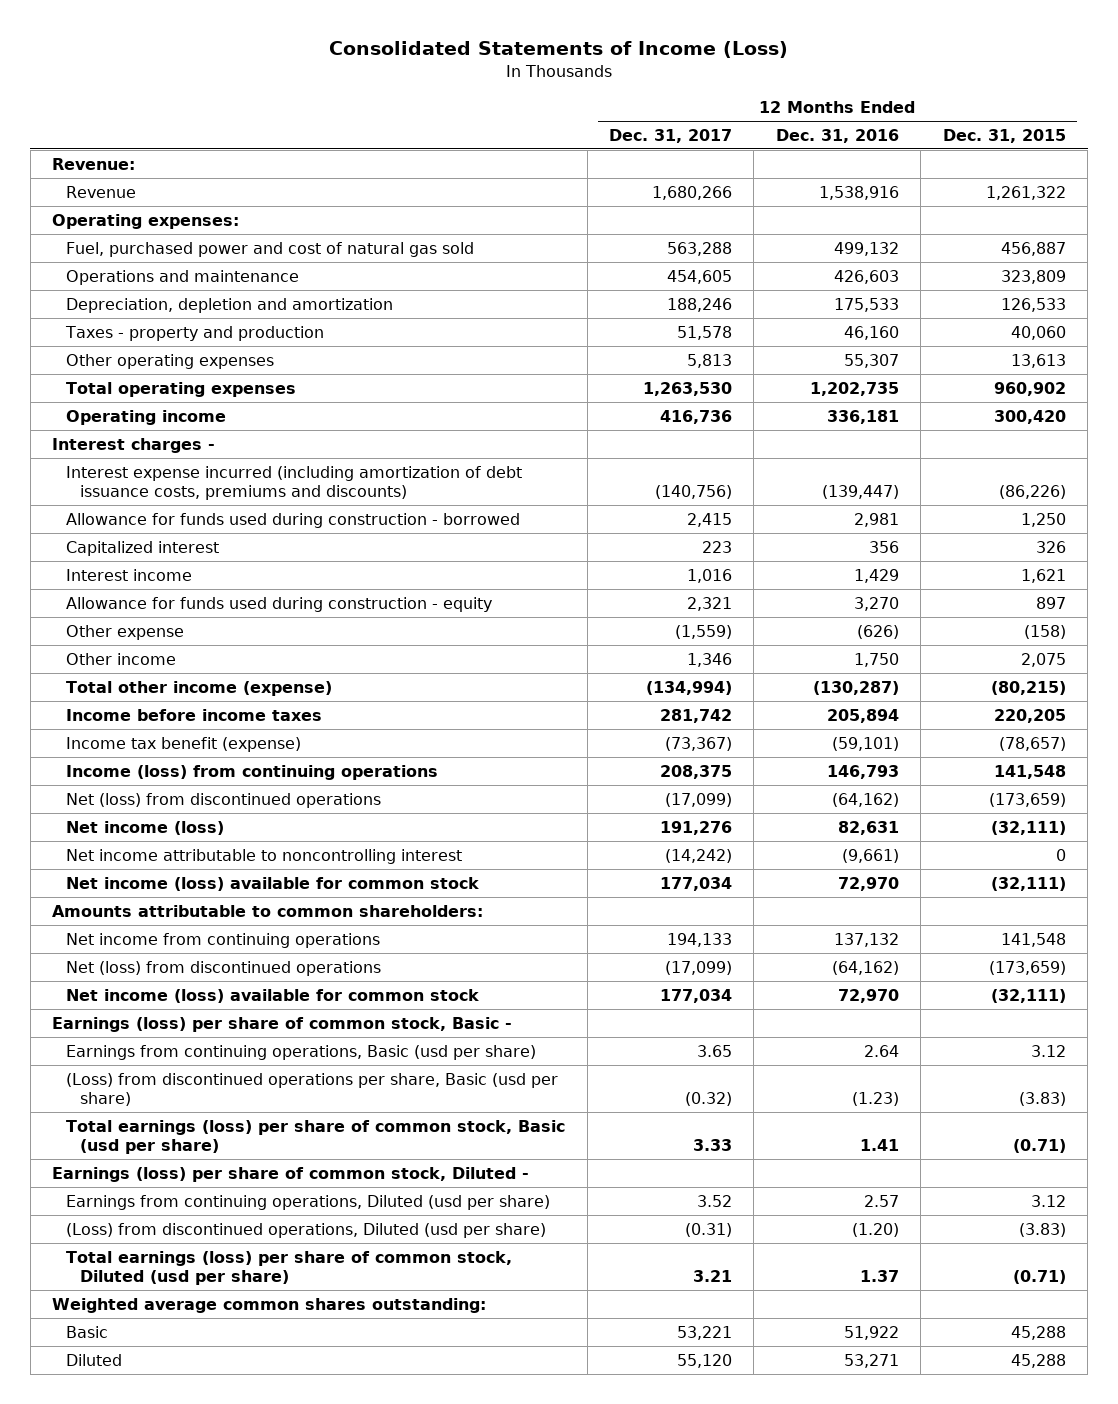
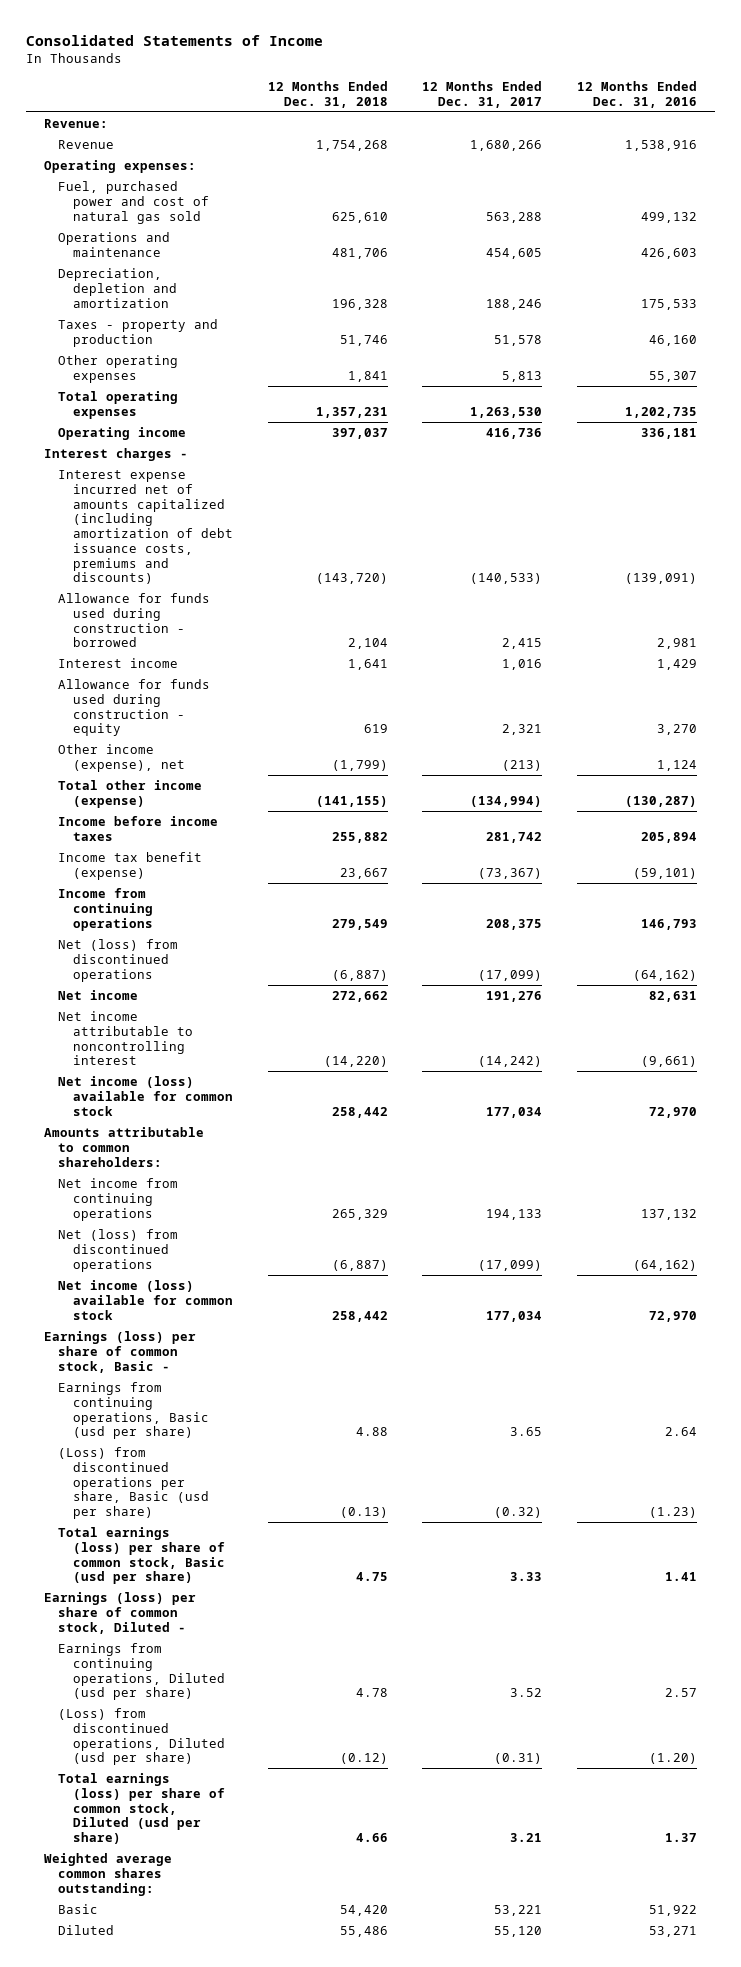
- Consolidated Statements of Income (Loss)
+ Consolidated Statements of Income
- | 12 Months Ended Dec. 31, 2017 | 12 Months Ended Dec. 31, 2016 | 12 Months Ended Dec. 31, 2015
+ | 12 Months Ended Dec. 31, 2018 | 12 Months Ended Dec. 31, 2017 | 12 Months Ended Dec. 31, 2016
- Interest expense incurred (including amortization of debt issuance costs, premiums and discounts) | (140,756) | (139,447) | (86,226)
+ Interest expense incurred net of amounts capitalized (including amortization of debt issuance costs, premiums and discounts) | (143,720) | (140,533) | (139,091)
- Capitalized interest | 223 | 356 | 326
- Other expense | (1,559) | (626) | (158)
- Other income | 1,346 | 1,750 | 2,075
+ Other income (expense), net | (1,799) | (213) | 1,124
- Income (loss) from continuing operations | 208,375 | 146,793 | 141,548
+ Income from continuing operations | 279,549 | 208,375 | 146,793
- Net income (loss) | 191,276 | 82,631 | (32,111)
+ Net income | 272,662 | 191,276 | 82,631

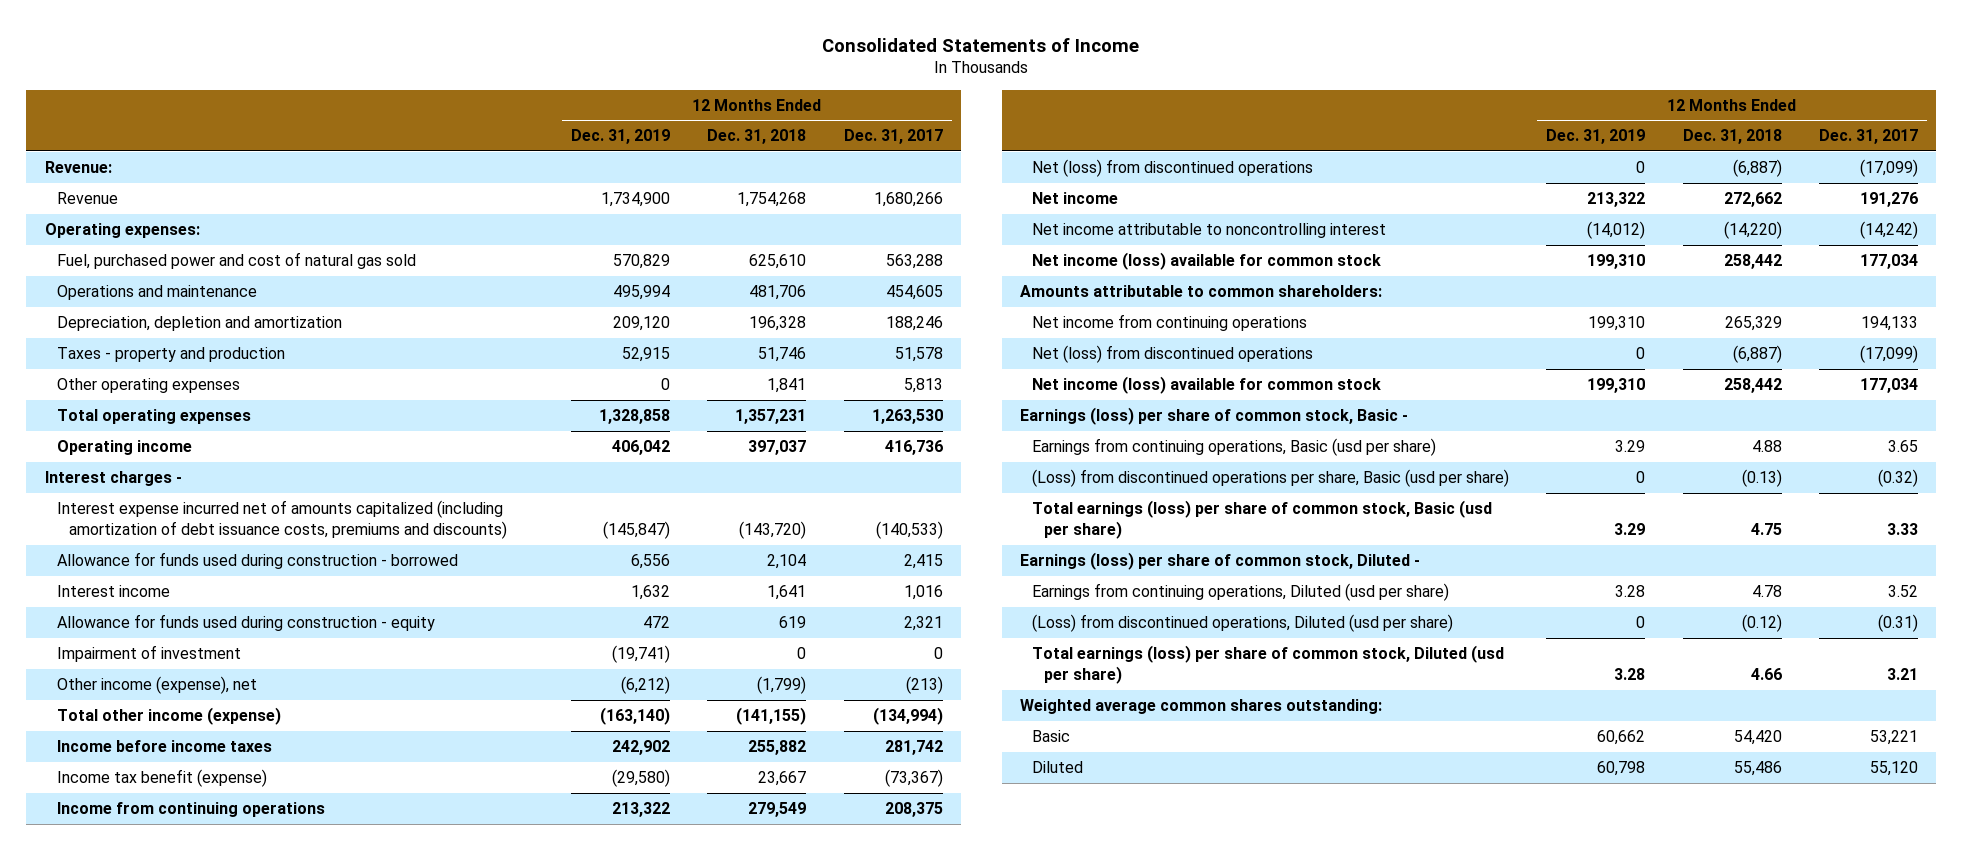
- | 12 Months Ended Dec. 31, 2018 | 12 Months Ended Dec. 31, 2017 | 12 Months Ended Dec. 31, 2016
+ | 12 Months Ended Dec. 31, 2019 | 12 Months Ended Dec. 31, 2018 | 12 Months Ended Dec. 31, 2017
+ Impairment of investment | (19,741) | 0 | 0

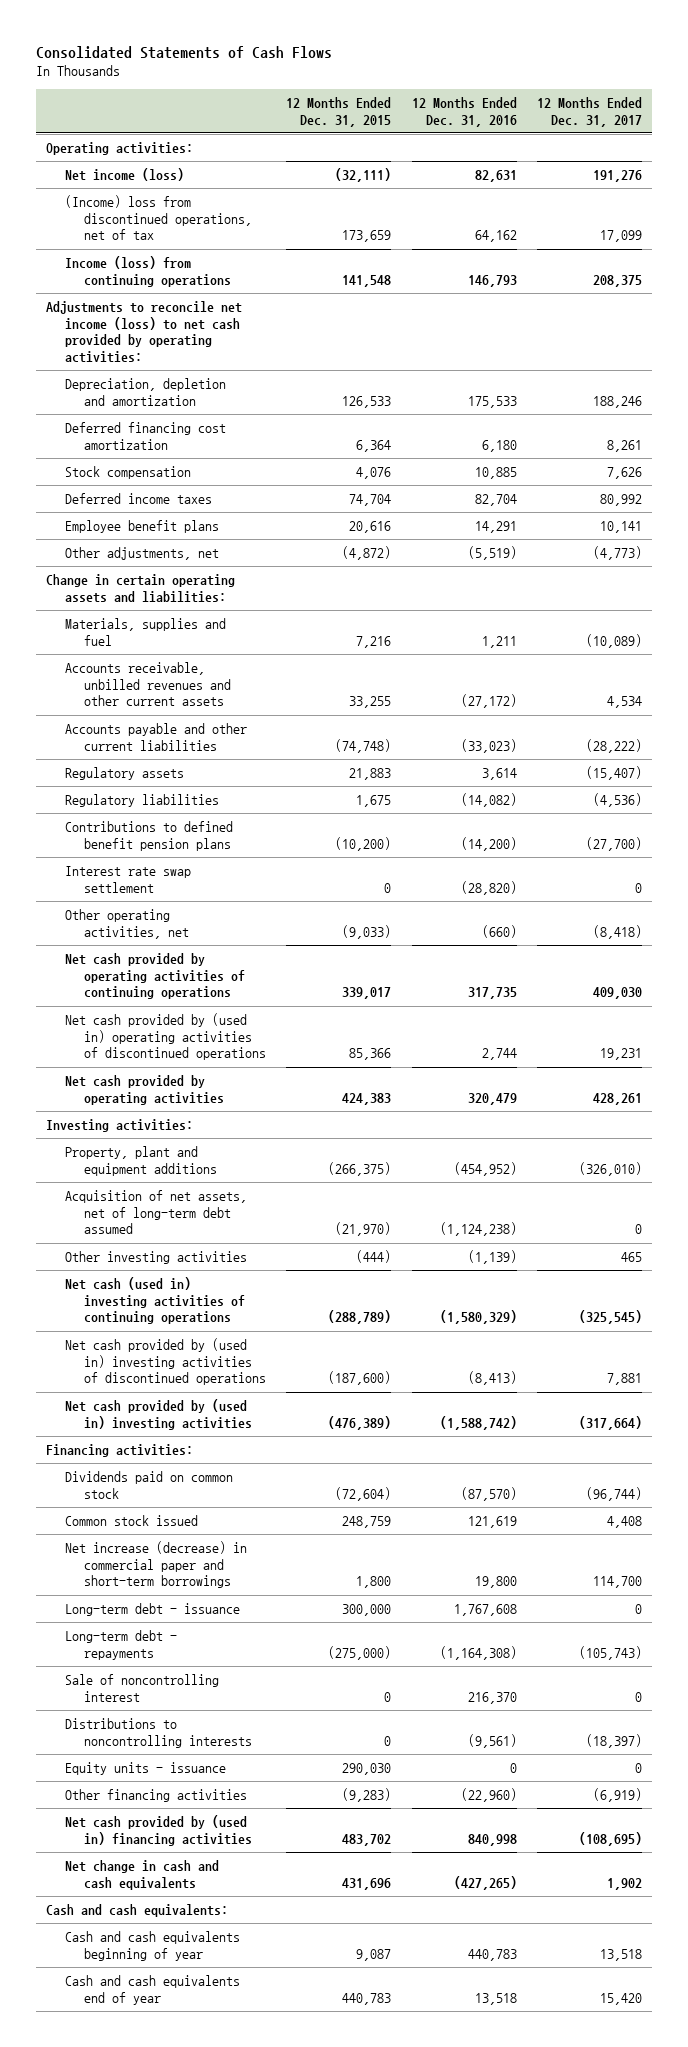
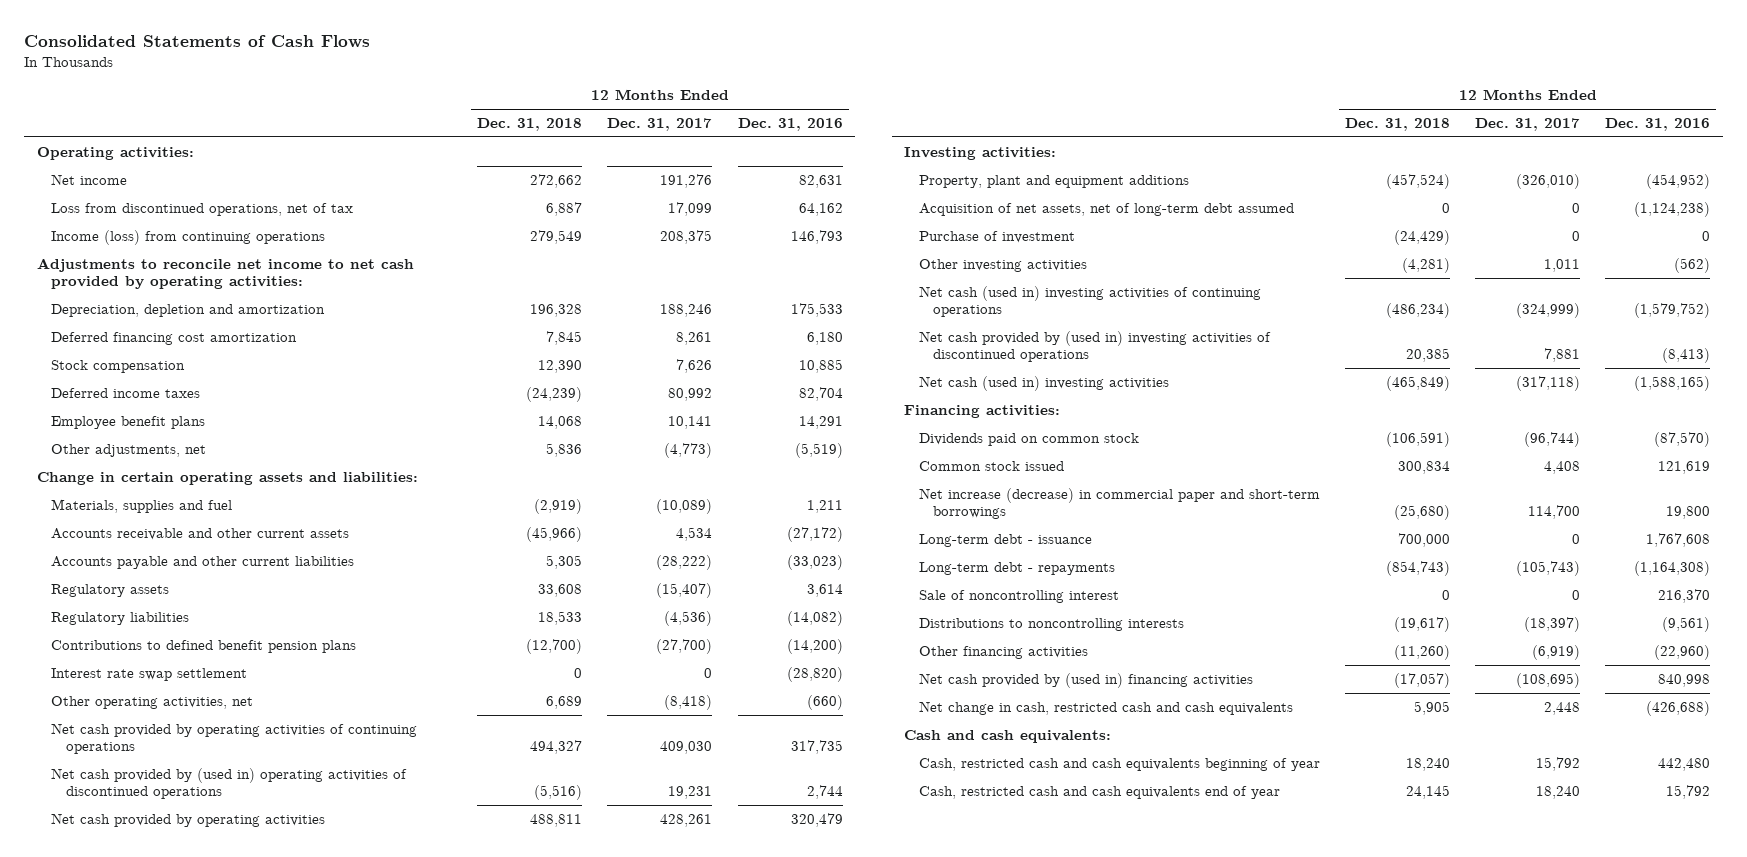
- | 12 Months Ended Dec. 31, 2015 | 12 Months Ended Dec. 31, 2016 | 12 Months Ended Dec. 31, 2017
+ | 12 Months Ended Dec. 31, 2018 | 12 Months Ended Dec. 31, 2017 | 12 Months Ended Dec. 31, 2016
- Net income (loss) | (32,111) | 82,631 | 191,276
- (Income) loss from discontinued operations, net of tax | 173,659 | 64,162 | 17,099
+ Net income | 272,662 | 191,276 | 82,631
+ Loss from discontinued operations, net of tax | 6,887 | 17,099 | 64,162
- Adjustments to reconcile net income (loss) to net cash provided by operating activities:
+ Adjustments to reconcile net income to net cash provided by operating activities:
- Accounts receivable, unbilled revenues and other current assets | 33,255 | (27,172) | 4,534
+ Accounts receivable and other current assets | (45,966) | 4,534 | (27,172)
- Other investing activities | (444) | (1,139) | 465
- Net cash (used in) investing activities of continuing operations | (288,789) | (1,580,329) | (325,545)
+ Purchase of investment | (24,429) | 0 | 0
+ Other investing activities | (4,281) | 1,011 | (562)
+ Net cash (used in) investing activities of continuing operations | (486,234) | (324,999) | (1,579,752)
- Net cash provided by (used in) investing activities | (476,389) | (1,588,742) | (317,664)
+ Net cash (used in) investing activities | (465,849) | (317,118) | (1,588,165)
- Equity units - issuance | 290,030 | 0 | 0
- Net change in cash and cash equivalents | 431,696 | (427,265) | 1,902
+ Net change in cash, restricted cash and cash equivalents | 5,905 | 2,448 | (426,688)
- Cash and cash equivalents beginning of year | 9,087 | 440,783 | 13,518
- Cash and cash equivalents end of year | 440,783 | 13,518 | 15,420
+ Cash, restricted cash and cash equivalents beginning of year | 18,240 | 15,792 | 442,480
+ Cash, restricted cash and cash equivalents end of year | 24,145 | 18,240 | 15,792

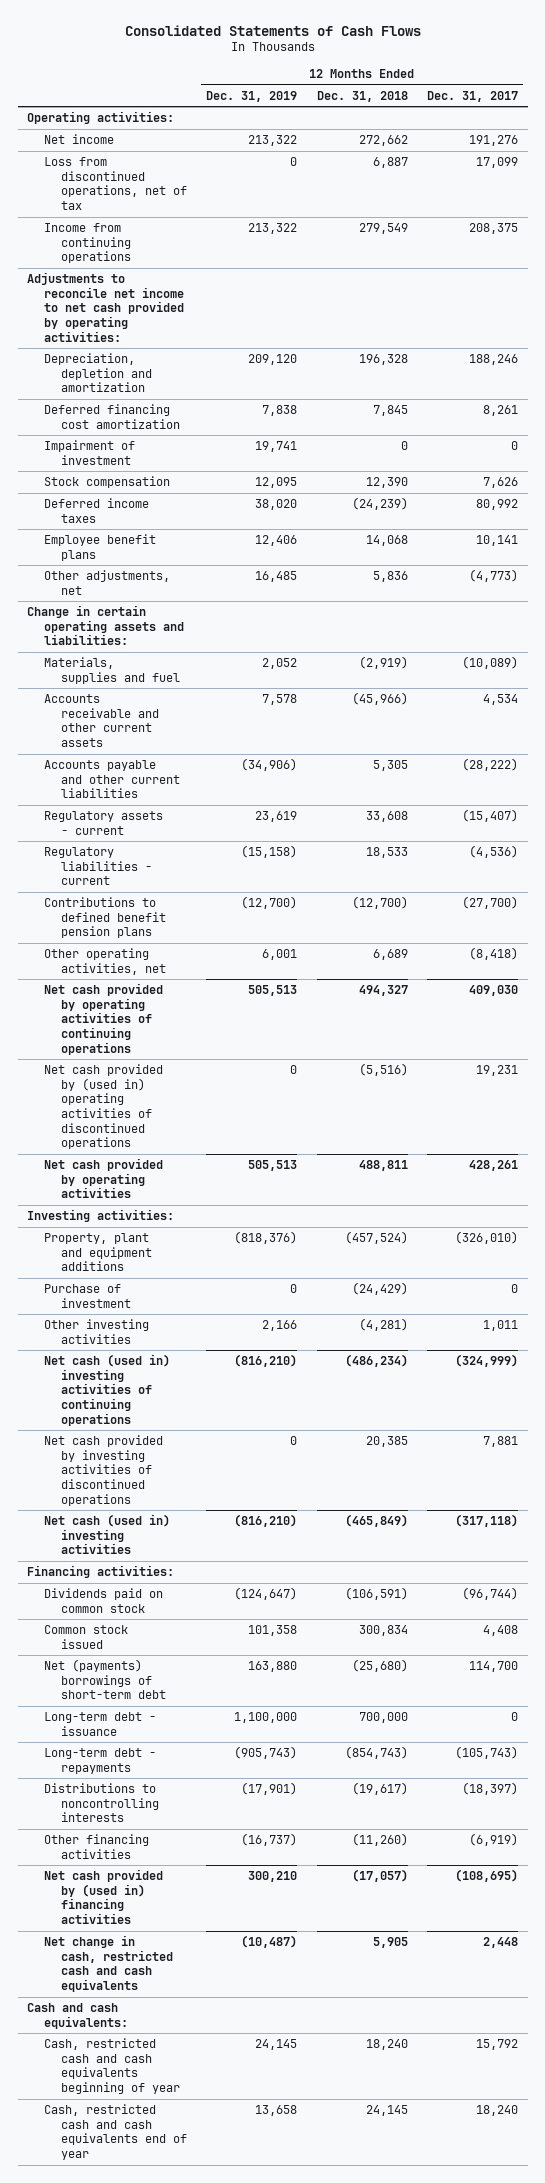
- | 12 Months Ended Dec. 31, 2018 | 12 Months Ended Dec. 31, 2017 | 12 Months Ended Dec. 31, 2016
+ | 12 Months Ended Dec. 31, 2019 | 12 Months Ended Dec. 31, 2018 | 12 Months Ended Dec. 31, 2017
- Income (loss) from continuing operations | 279,549 | 208,375 | 146,793
+ Income from continuing operations | 213,322 | 279,549 | 208,375
+ Impairment of investment | 19,741 | 0 | 0
- Regulatory assets | 33,608 | (15,407) | 3,614
- Regulatory liabilities | 18,533 | (4,536) | (14,082)
+ Regulatory assets - current | 23,619 | 33,608 | (15,407)
+ Regulatory liabilities - current | (15,158) | 18,533 | (4,536)
- Interest rate swap settlement | 0 | 0 | (28,820)
- Acquisition of net assets, net of long-term debt assumed | 0 | 0 | (1,124,238)
- Net cash provided by (used in) investing activities of discontinued operations | 20,385 | 7,881 | (8,413)
+ Net cash provided by investing activities of discontinued operations | 0 | 20,385 | 7,881
- Net increase (decrease) in commercial paper and short-term borrowings | (25,680) | 114,700 | 19,800
+ Net (payments) borrowings of short-term debt | 163,880 | (25,680) | 114,700
- Sale of noncontrolling interest | 0 | 0 | 216,370

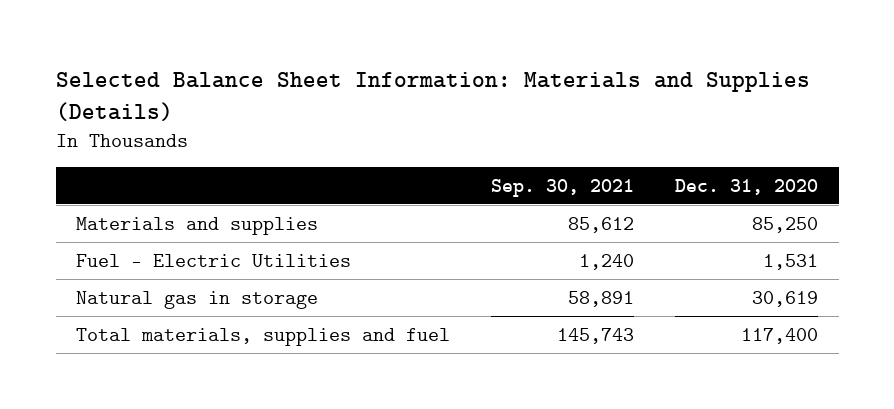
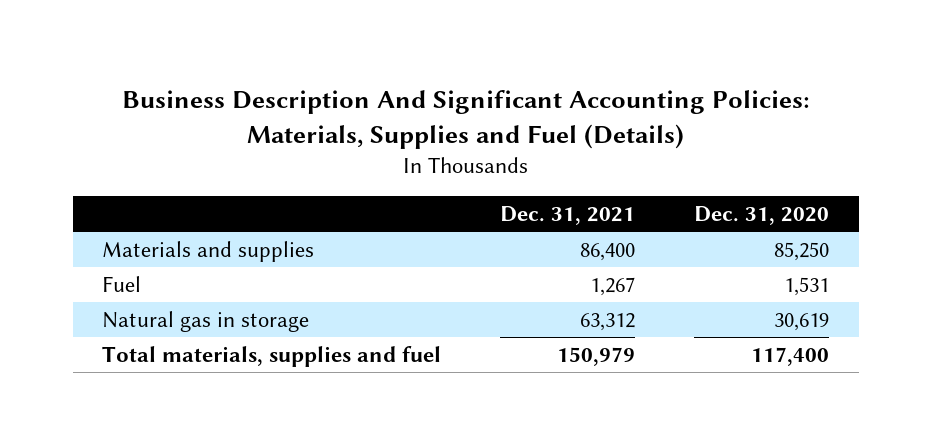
- Selected Balance Sheet Information: Materials and Supplies (Details)
+ Business Description And Significant Accounting Policies: Materials, Supplies and Fuel (Details)
- | Sep. 30, 2021 | Dec. 31, 2020
+ | Dec. 31, 2021 | Dec. 31, 2020
- Fuel - Electric Utilities | 1,240 | 1,531
+ Fuel | 1,267 | 1,531

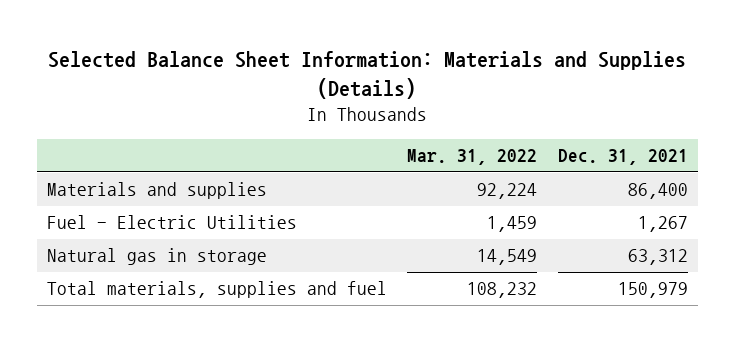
- Business Description And Significant Accounting Policies: Materials, Supplies and Fuel (Details)
+ Selected Balance Sheet Information: Materials and Supplies (Details)
- | Dec. 31, 2021 | Dec. 31, 2020
+ | Mar. 31, 2022 | Dec. 31, 2021
- Fuel | 1,267 | 1,531
+ Fuel - Electric Utilities | 1,459 | 1,267

